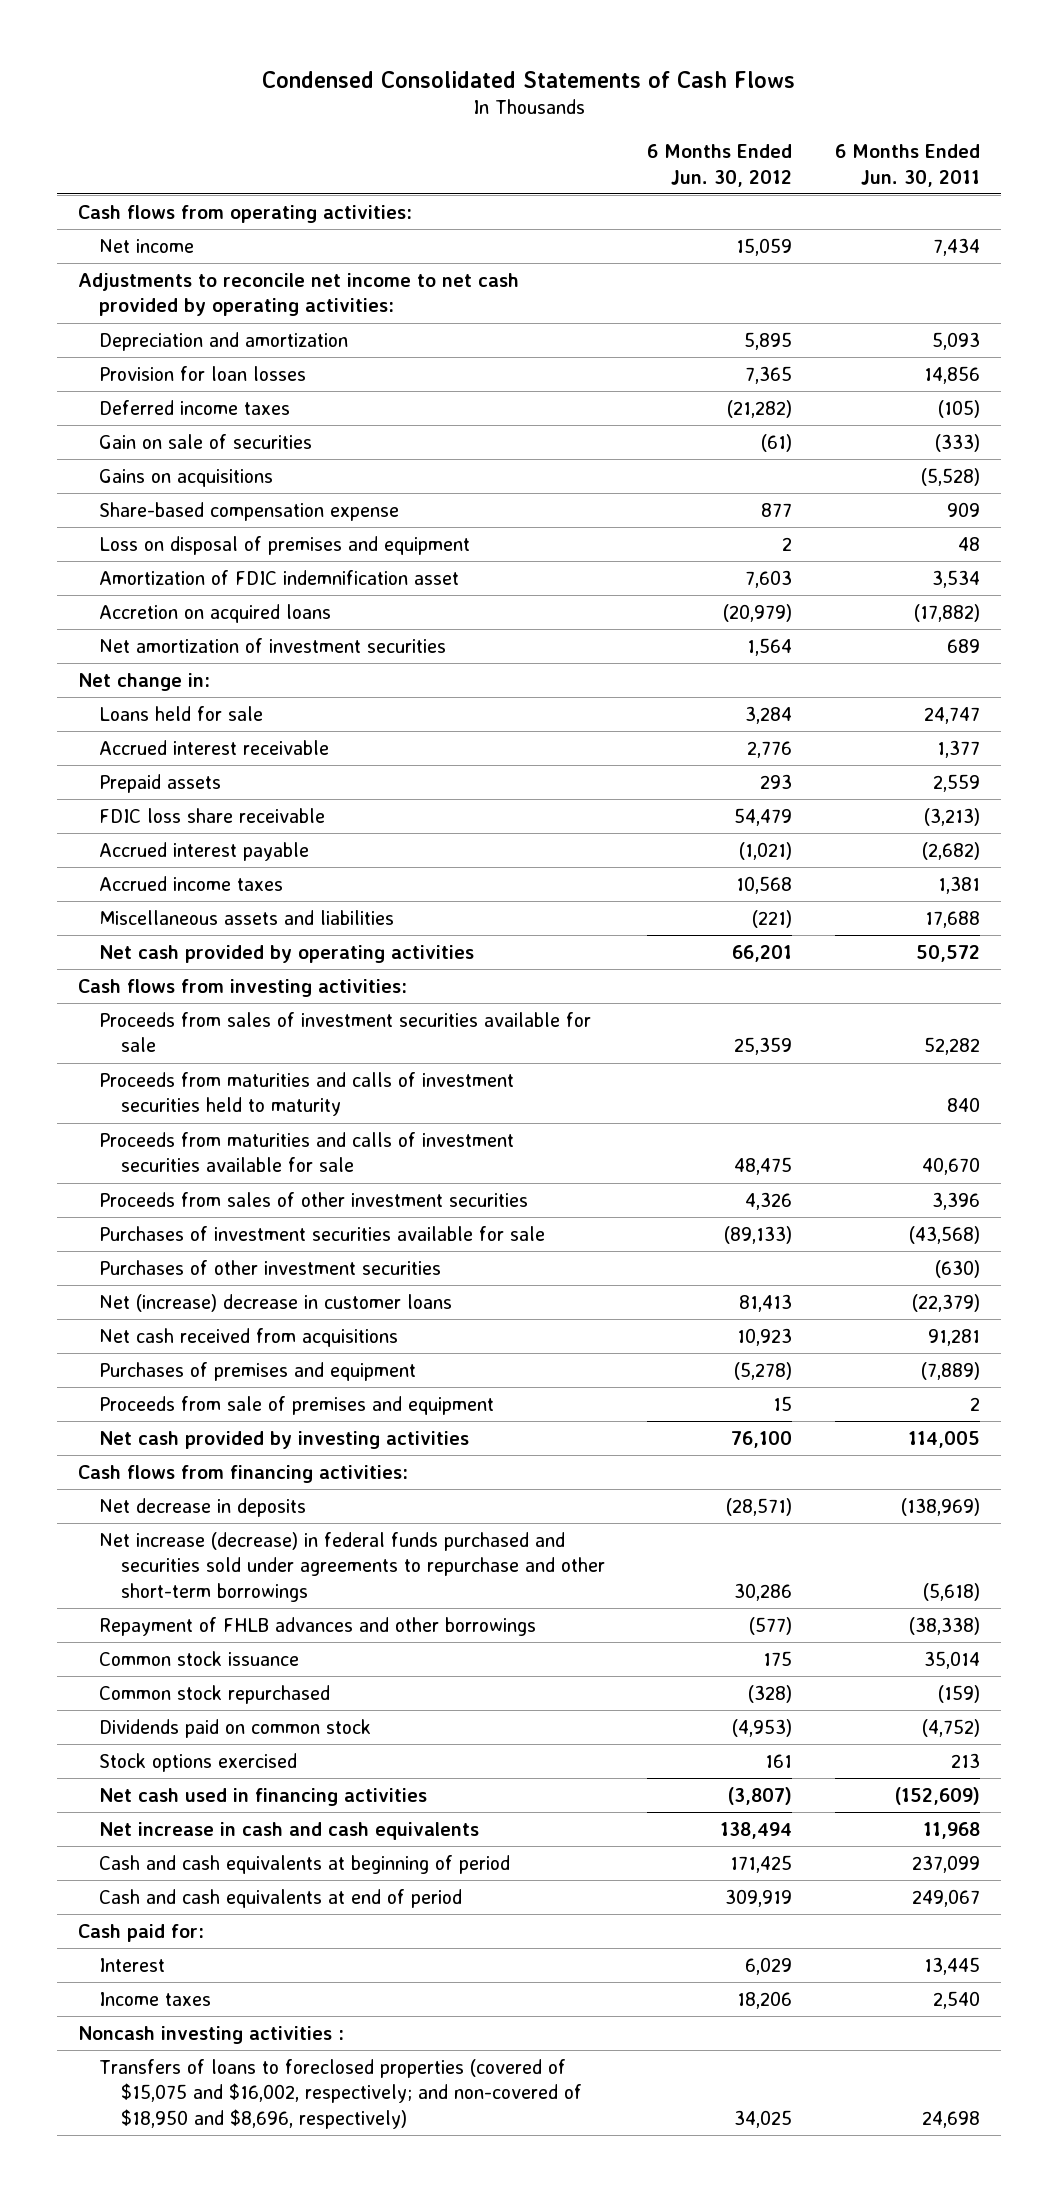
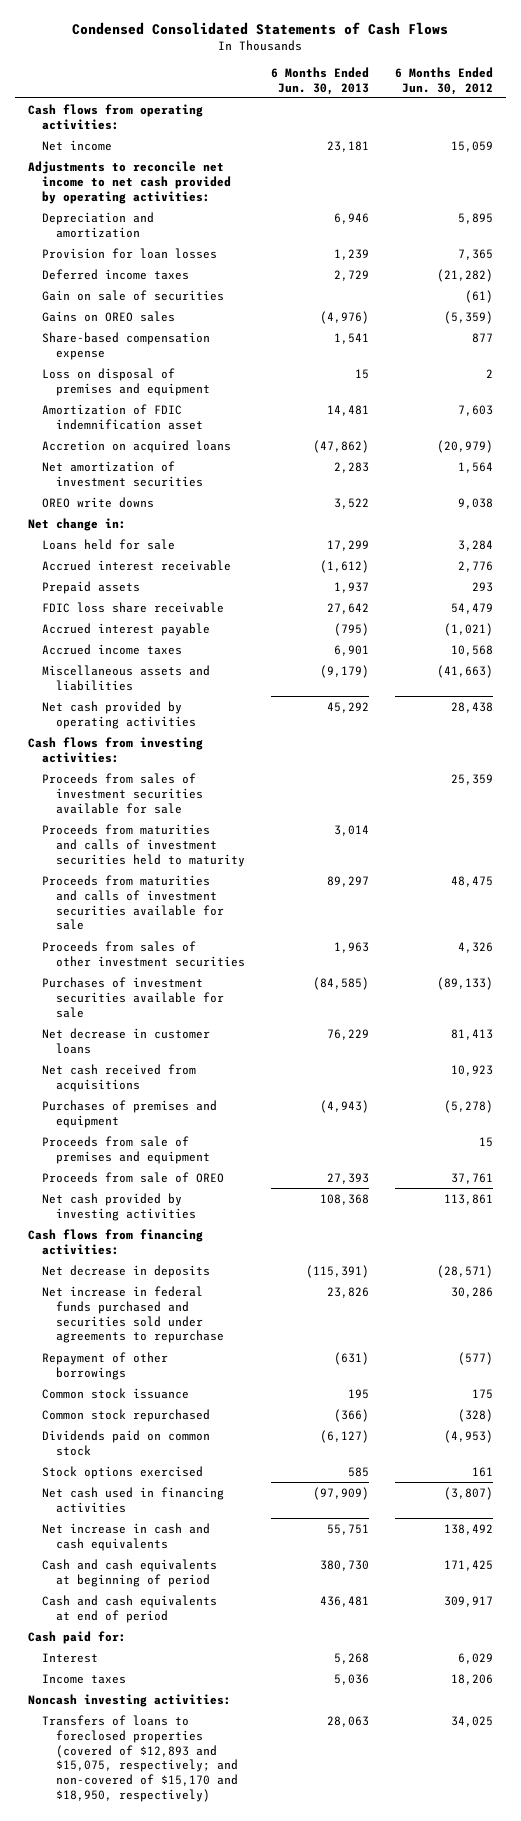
- | 6 Months Ended Jun. 30, 2012 | 6 Months Ended Jun. 30, 2011
+ | 6 Months Ended Jun. 30, 2013 | 6 Months Ended Jun. 30, 2012
- Gains on acquisitions | | (5,528)
+ Gains on OREO sales | (4,976) | (5,359)
+ OREO write downs | 3,522 | 9,038
- Miscellaneous assets and liabilities | (221) | 17,688
- Net cash provided by operating activities | 66,201 | 50,572
+ Miscellaneous assets and liabilities | (9,179) | (41,663)
+ Net cash provided by operating activities | 45,292 | 28,438
- Purchases of other investment securities | | (630)
- Net (increase) decrease in customer loans | 81,413 | (22,379)
+ Net decrease in customer loans | 76,229 | 81,413
- Net cash provided by investing activities | 76,100 | 114,005
+ Proceeds from sale of OREO | 27,393 | 37,761
+ Net cash provided by investing activities | 108,368 | 113,861
- Net increase (decrease) in federal funds purchased and securities sold under agreements to repurchase and other short-term borrowings | 30,286 | (5,618)
- Repayment of FHLB advances and other borrowings | (577) | (38,338)
+ Net increase in federal funds purchased and securities sold under agreements to repurchase | 23,826 | 30,286
+ Repayment of other borrowings | (631) | (577)
- Net increase in cash and cash equivalents | 138,494 | 11,968
+ Net increase in cash and cash equivalents | 55,751 | 138,492
- Cash and cash equivalents at end of period | 309,919 | 249,067
+ Cash and cash equivalents at end of period | 436,481 | 309,917
- Noncash investing activities :
- Transfers of loans to foreclosed properties (covered of $15,075 and $16,002, respectively; and non-covered of $18,950 and $8,696, respectively) | 34,025 | 24,698
+ Noncash investing activities:
+ Transfers of loans to foreclosed properties (covered of $12,893 and $15,075, respectively; and non-covered of $15,170 and $18,950, respectively) | 28,063 | 34,025

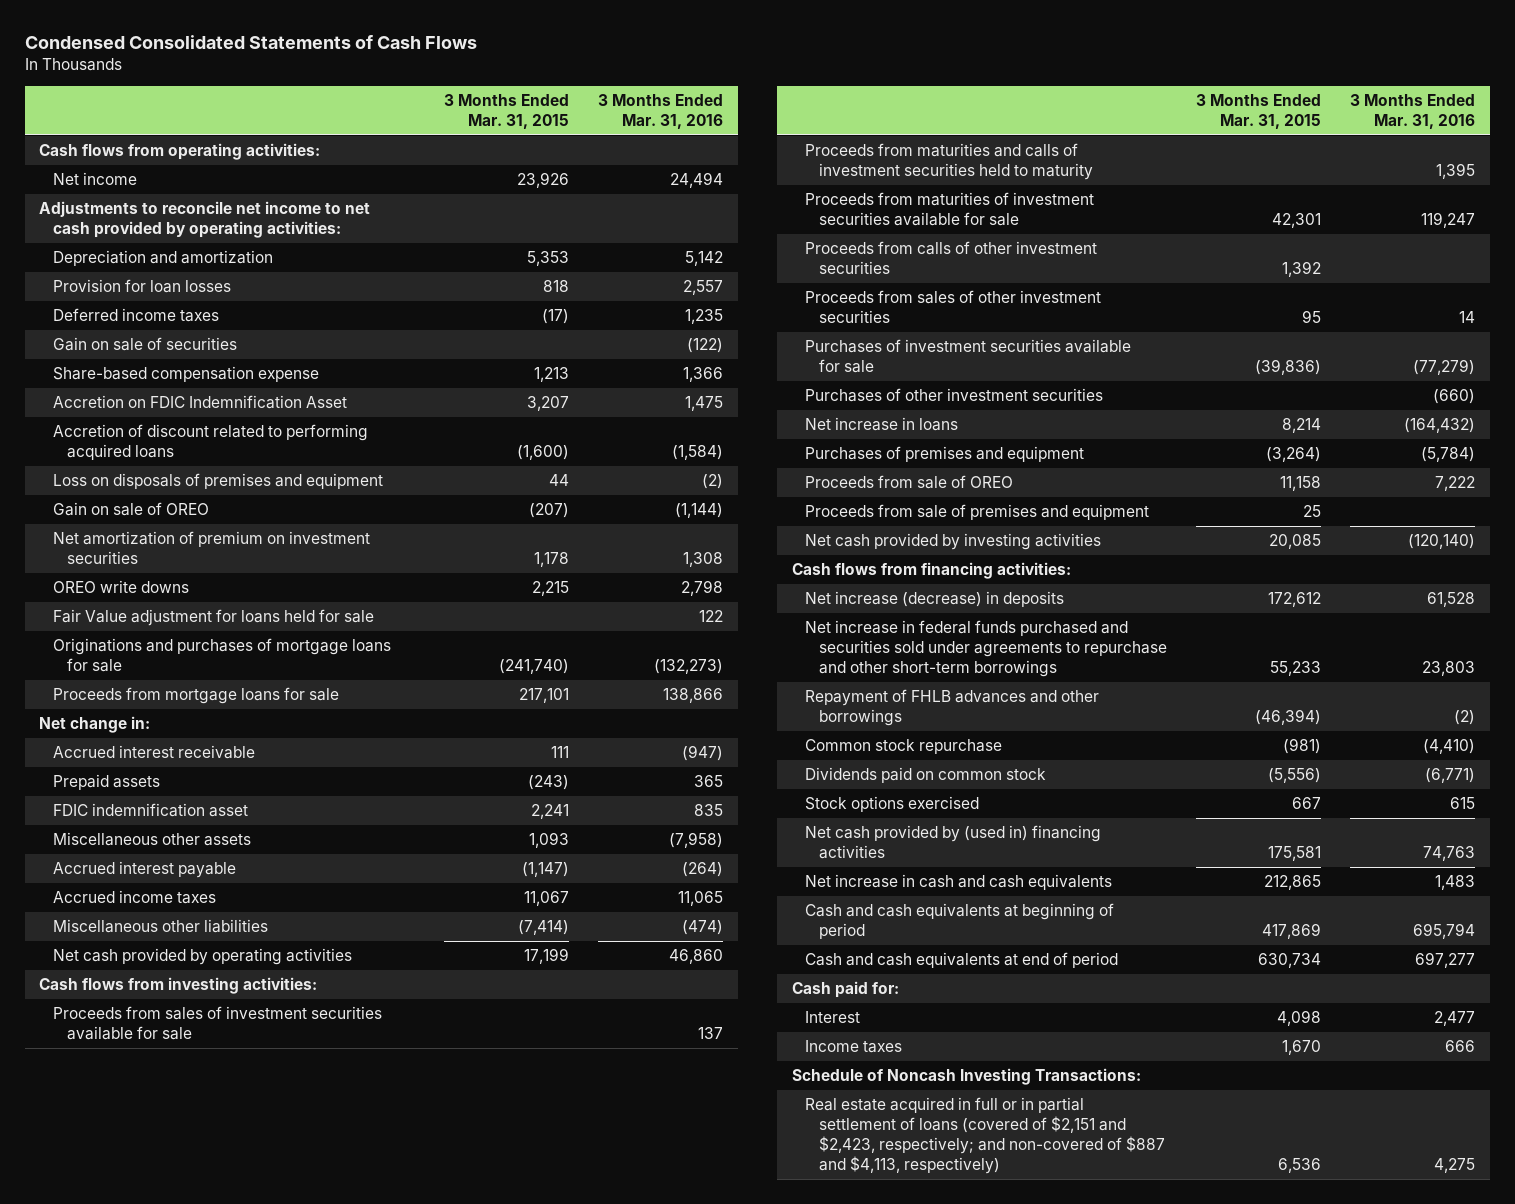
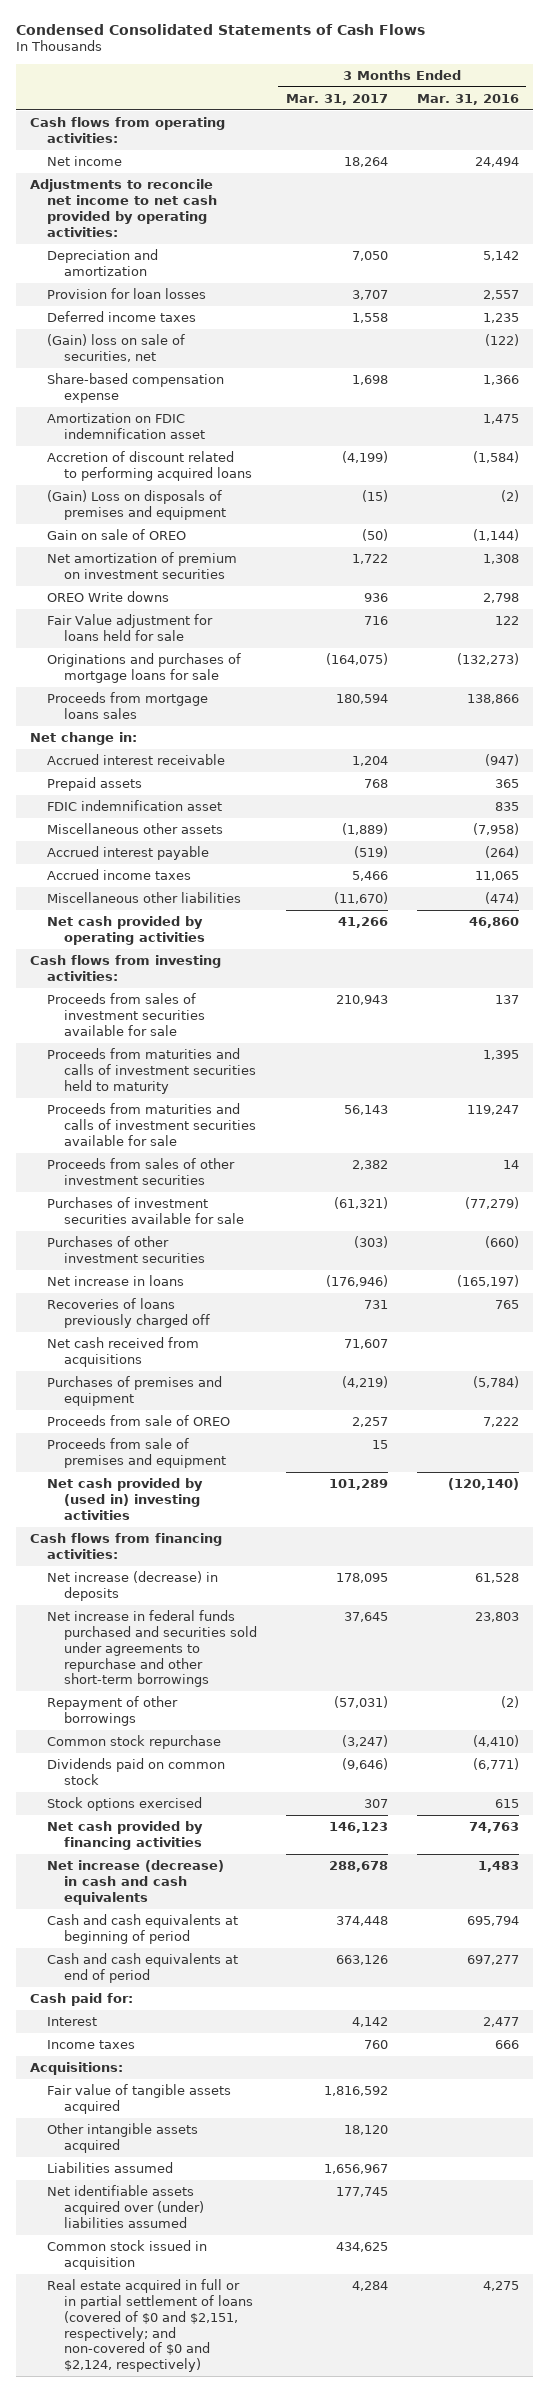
- | 3 Months Ended Mar. 31, 2015 | 3 Months Ended Mar. 31, 2016
+ | 3 Months Ended Mar. 31, 2017 | 3 Months Ended Mar. 31, 2016
- Gain on sale of securities | | (122)
+ (Gain) loss on sale of securities, net | | (122)
- Accretion on FDIC Indemnification Asset | 3,207 | 1,475
+ Amortization on FDIC indemnification asset | | 1,475
- Loss on disposals of premises and equipment | 44 | (2)
+ (Gain) Loss on disposals of premises and equipment | (15) | (2)
- OREO write downs | 2,215 | 2,798
+ OREO Write downs | 936 | 2,798
- Proceeds from mortgage loans for sale | 217,101 | 138,866
+ Proceeds from mortgage loans sales | 180,594 | 138,866
- Proceeds from maturities of investment securities available for sale | 42,301 | 119,247
- Proceeds from calls of other investment securities | 1,392 |
+ Proceeds from maturities and calls of investment securities available for sale | 56,143 | 119,247
- Net increase in loans | 8,214 | (164,432)
+ Net increase in loans | (176,946) | (165,197)
+ Recoveries of loans previously charged off | 731 | 765
+ Net cash received from acquisitions | 71,607 |
- Net cash provided by investing activities | 20,085 | (120,140)
+ Net cash provided by (used in) investing activities | 101,289 | (120,140)
- Repayment of FHLB advances and other borrowings | (46,394) | (2)
+ Repayment of other borrowings | (57,031) | (2)
- Net cash provided by (used in) financing activities | 175,581 | 74,763
- Net increase in cash and cash equivalents | 212,865 | 1,483
+ Net cash provided by financing activities | 146,123 | 74,763
+ Net increase (decrease) in cash and cash equivalents | 288,678 | 1,483
- Schedule of Noncash Investing Transactions:
- Real estate acquired in full or in partial settlement of loans (covered of $2,151 and $2,423, respectively; and non-covered of $887 and $4,113, respectively) | 6,536 | 4,275
+ Acquisitions:
+ Fair value of tangible assets acquired | 1,816,592 |
+ Other intangible assets acquired | 18,120 |
+ Liabilities assumed | 1,656,967 |
+ Net identifiable assets acquired over (under) liabilities assumed | 177,745 |
+ Common stock issued in acquisition | 434,625 |
+ Real estate acquired in full or in partial settlement of loans (covered of $0 and $2,151, respectively; and non-covered of $0 and $2,124, respectively) | 4,284 | 4,275

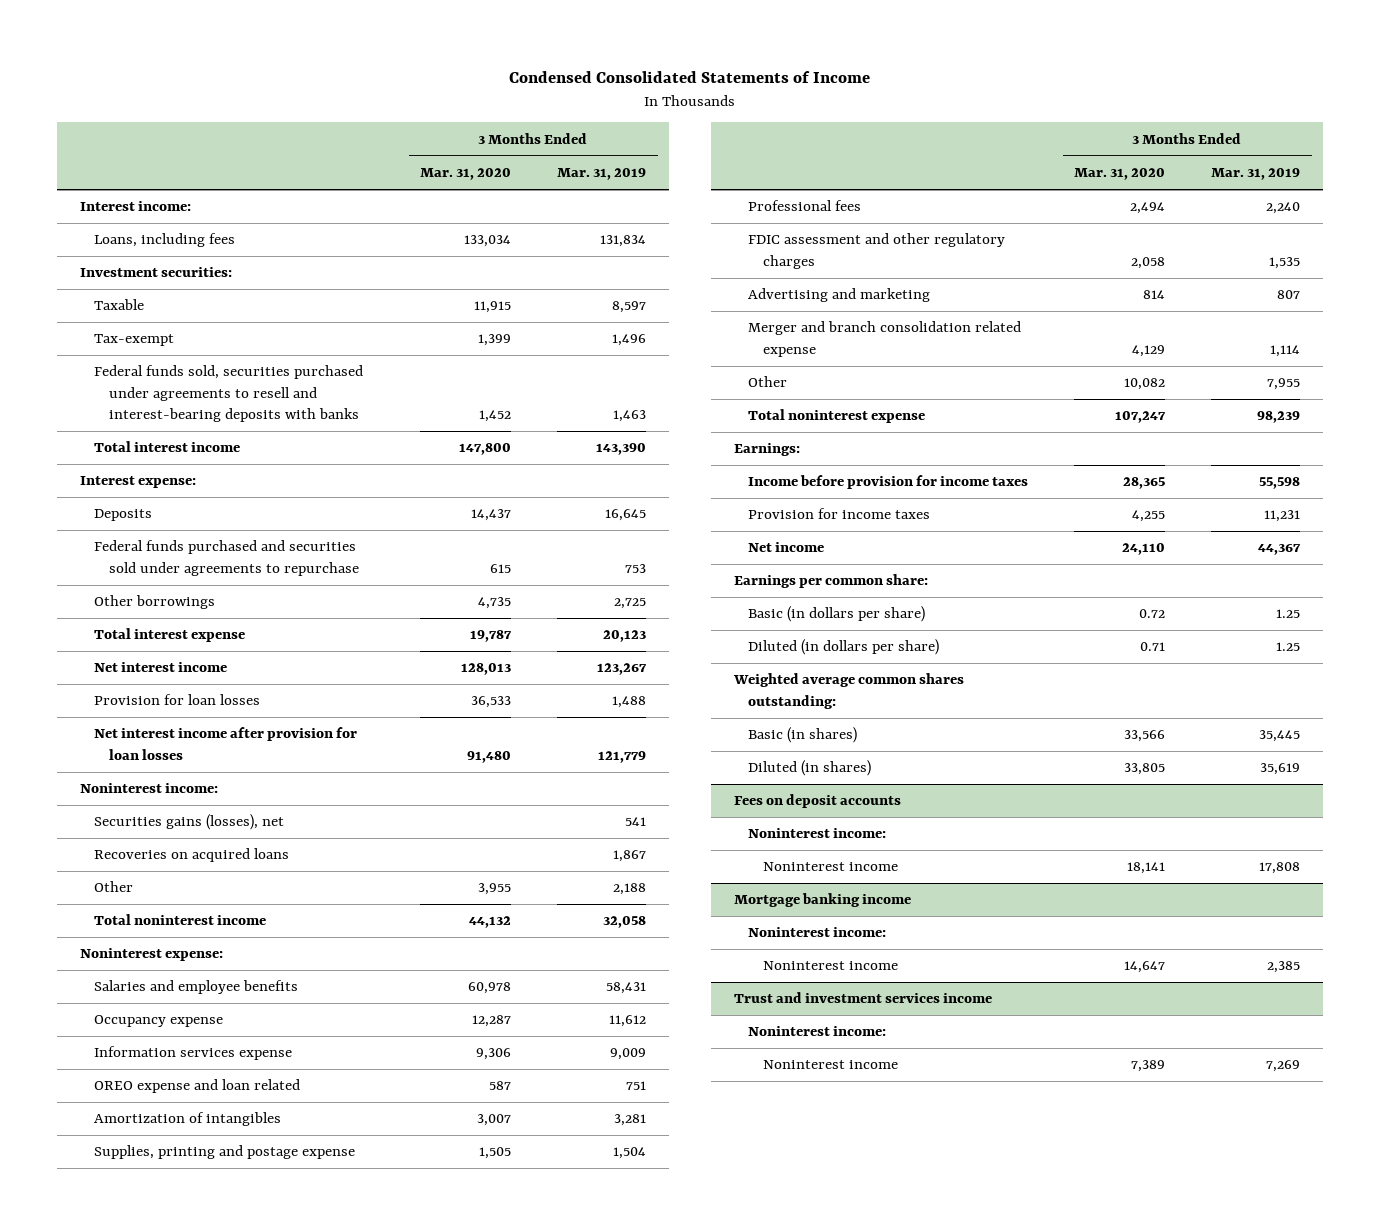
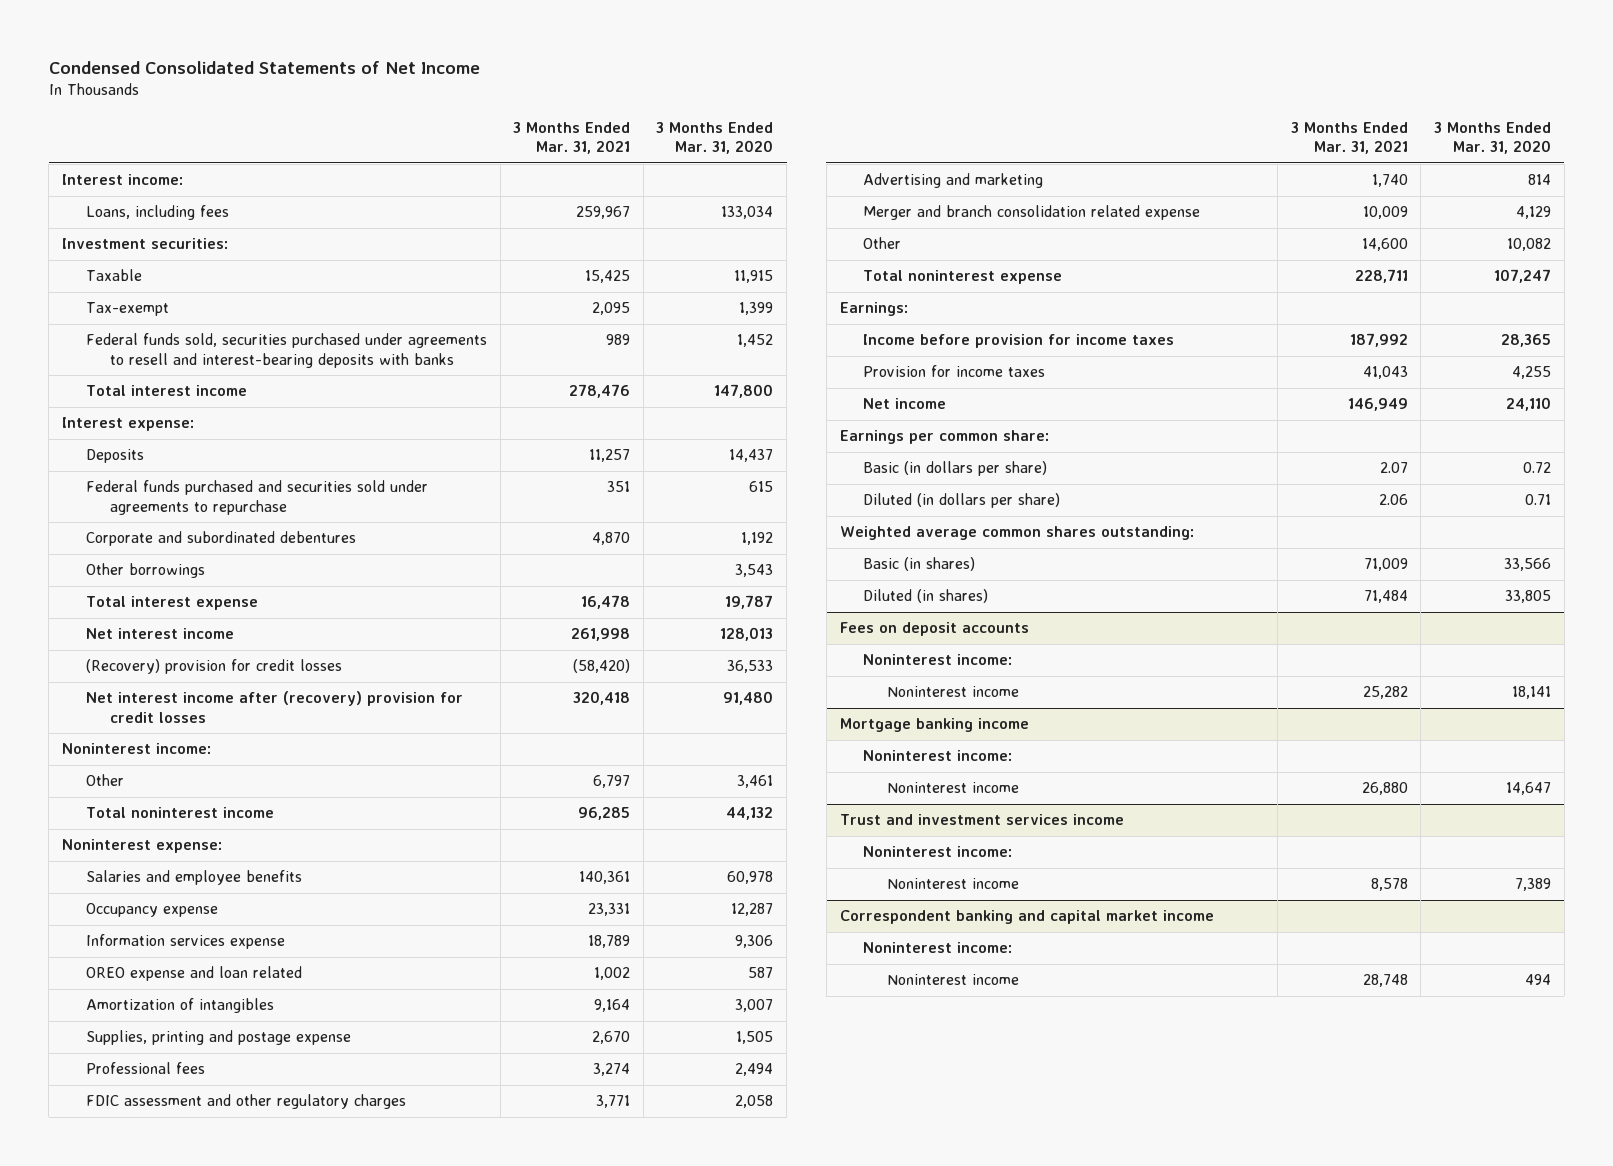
- Condensed Consolidated Statements of Income
+ Condensed Consolidated Statements of Net Income
- | 3 Months Ended Mar. 31, 2020 | 3 Months Ended Mar. 31, 2019
+ | 3 Months Ended Mar. 31, 2021 | 3 Months Ended Mar. 31, 2020
- Other borrowings | 4,735 | 2,725
+ Corporate and subordinated debentures | 4,870 | 1,192
+ Other borrowings | | 3,543
- Provision for loan losses | 36,533 | 1,488
- Net interest income after provision for loan losses | 91,480 | 121,779
+ (Recovery) provision for credit losses | (58,420) | 36,533
+ Net interest income after (recovery) provision for credit losses | 320,418 | 91,480
- Securities gains (losses), net | | 541
- Recoveries on acquired loans | | 1,867
- Other | 3,955 | 2,188
+ Other | 6,797 | 3,461
+ Correspondent banking and capital market income
+ Noninterest income:
+ Noninterest income | 28,748 | 494

